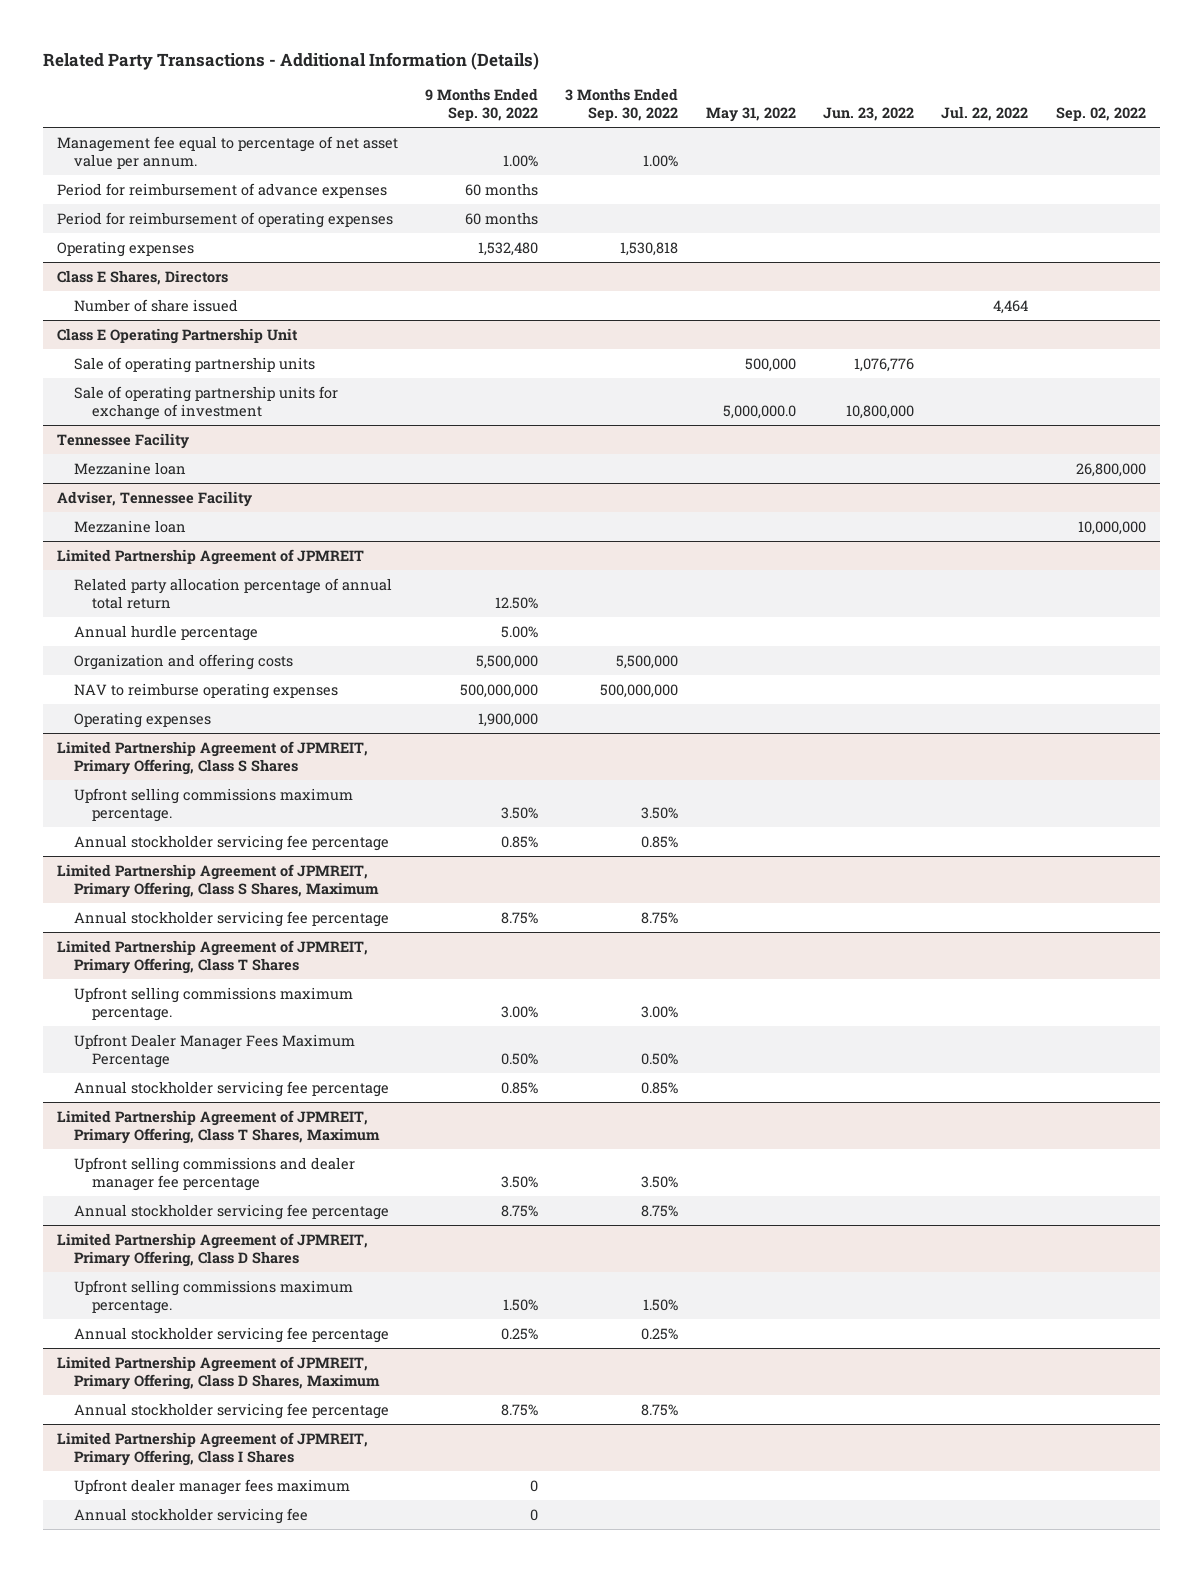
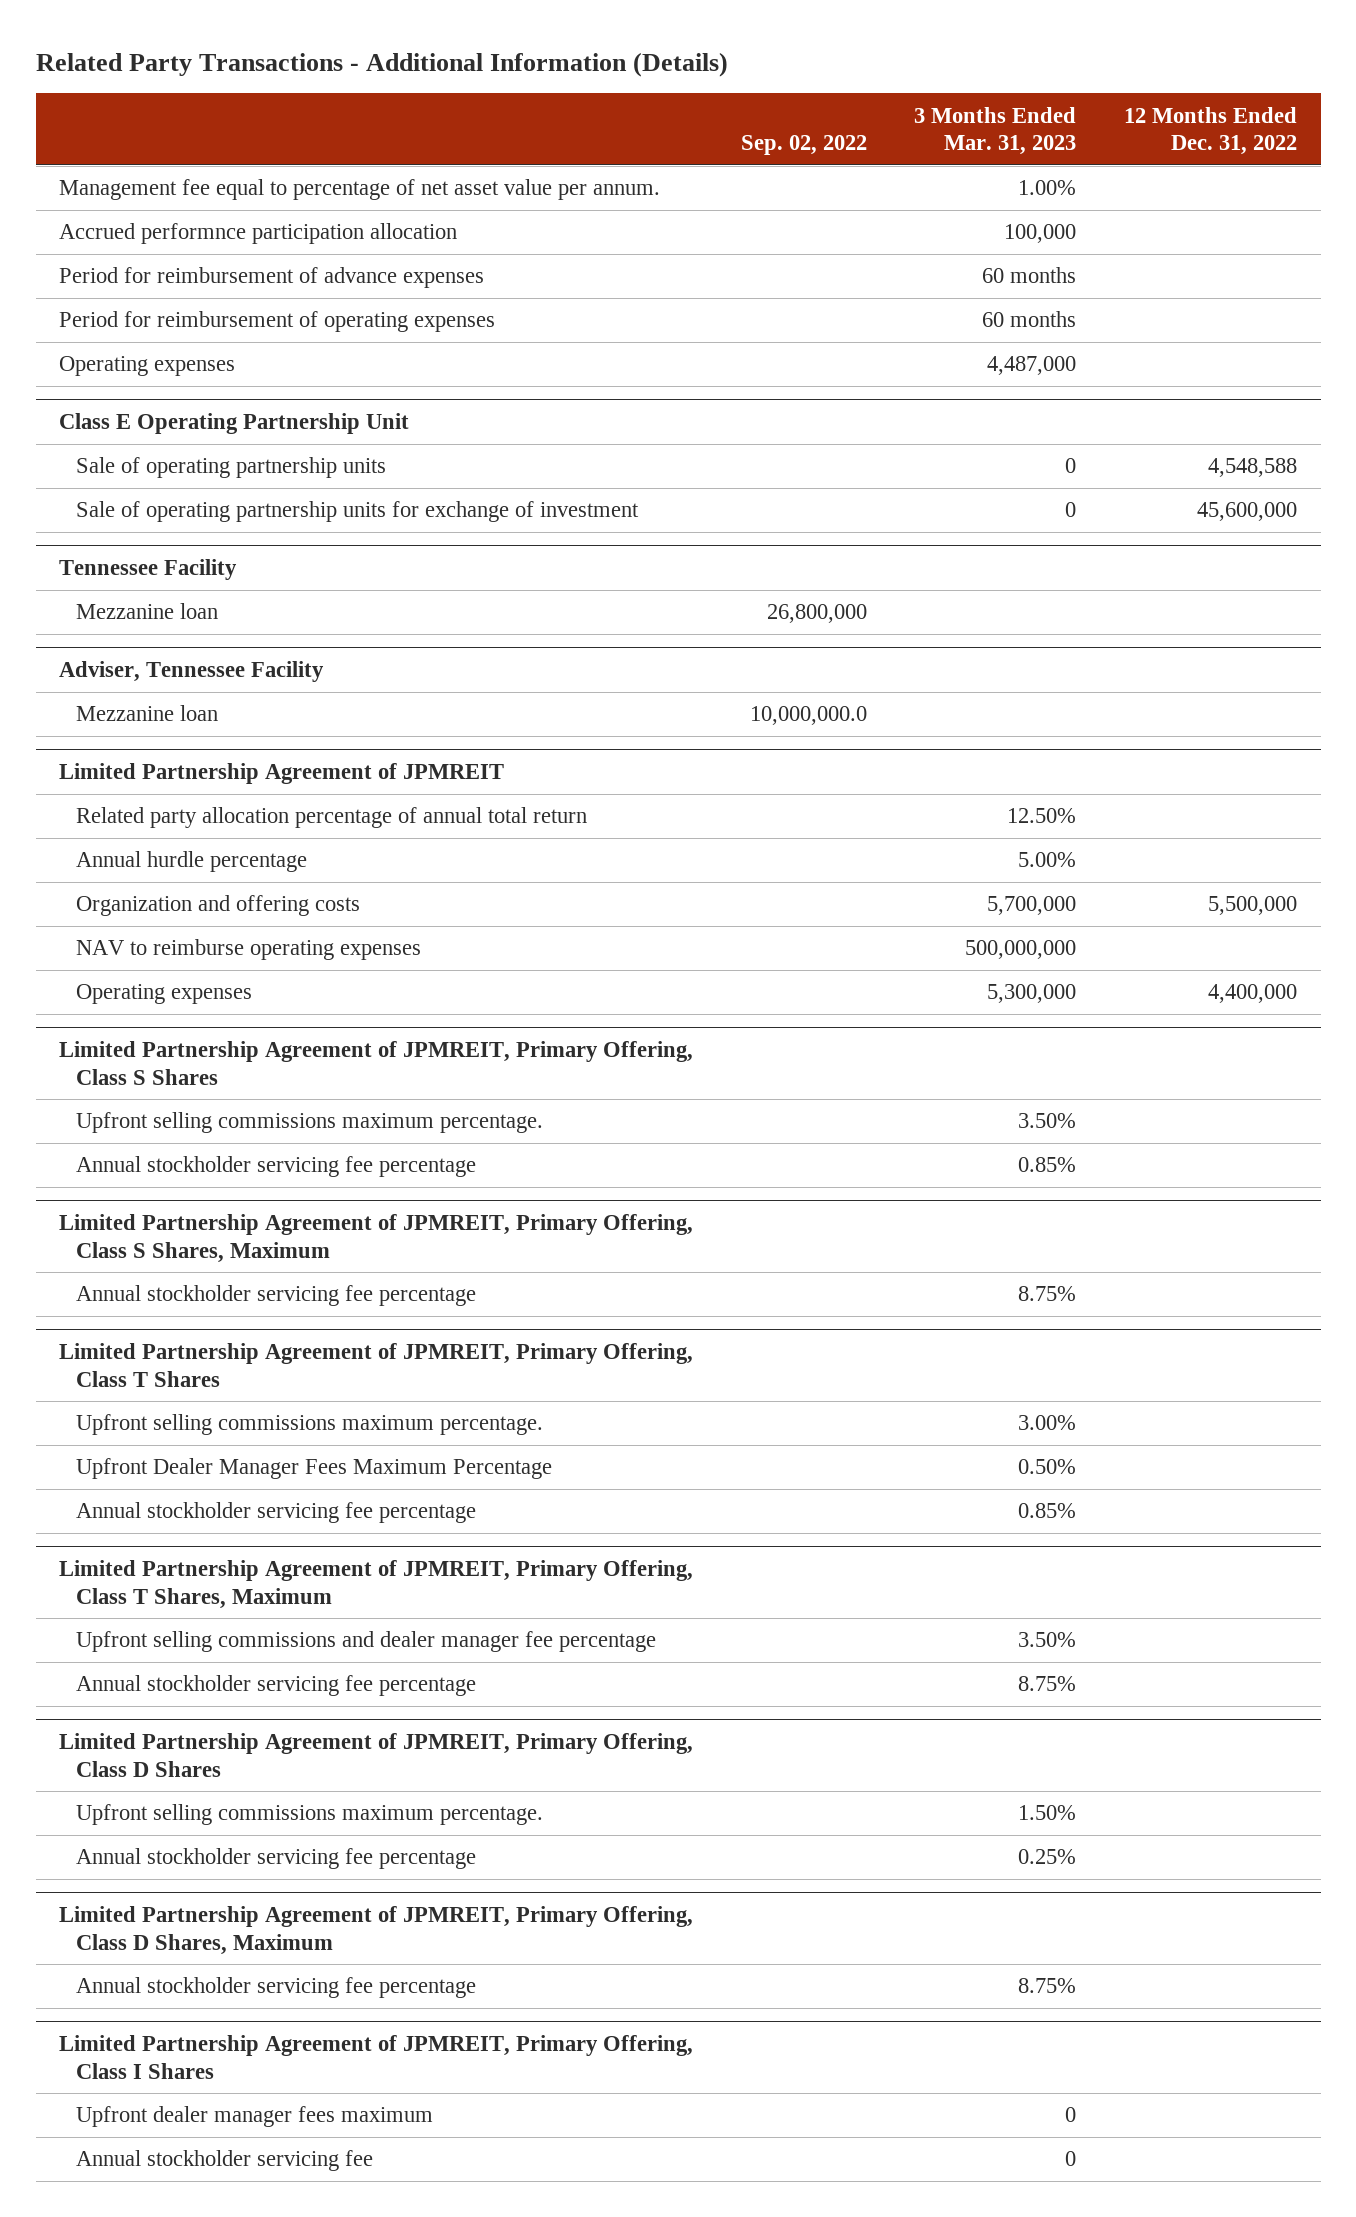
- | 9 Months Ended Sep. 30, 2022 | 3 Months Ended Sep. 30, 2022 | May 31, 2022 | Jun. 23, 2022 | Jul. 22, 2022 | Sep. 02, 2022
+ | Sep. 02, 2022 | 3 Months Ended Mar. 31, 2023 | 12 Months Ended Dec. 31, 2022
+ Accrued performnce participation allocation | | 100,000 |
- Class E Shares, Directors
- Number of share issued | | | | | 4,464 |
@ Adviser, Tennessee Facility
- Mezzanine loan | | | | | | 10,000,000
+ Mezzanine loan | 10,000,000.0 | |

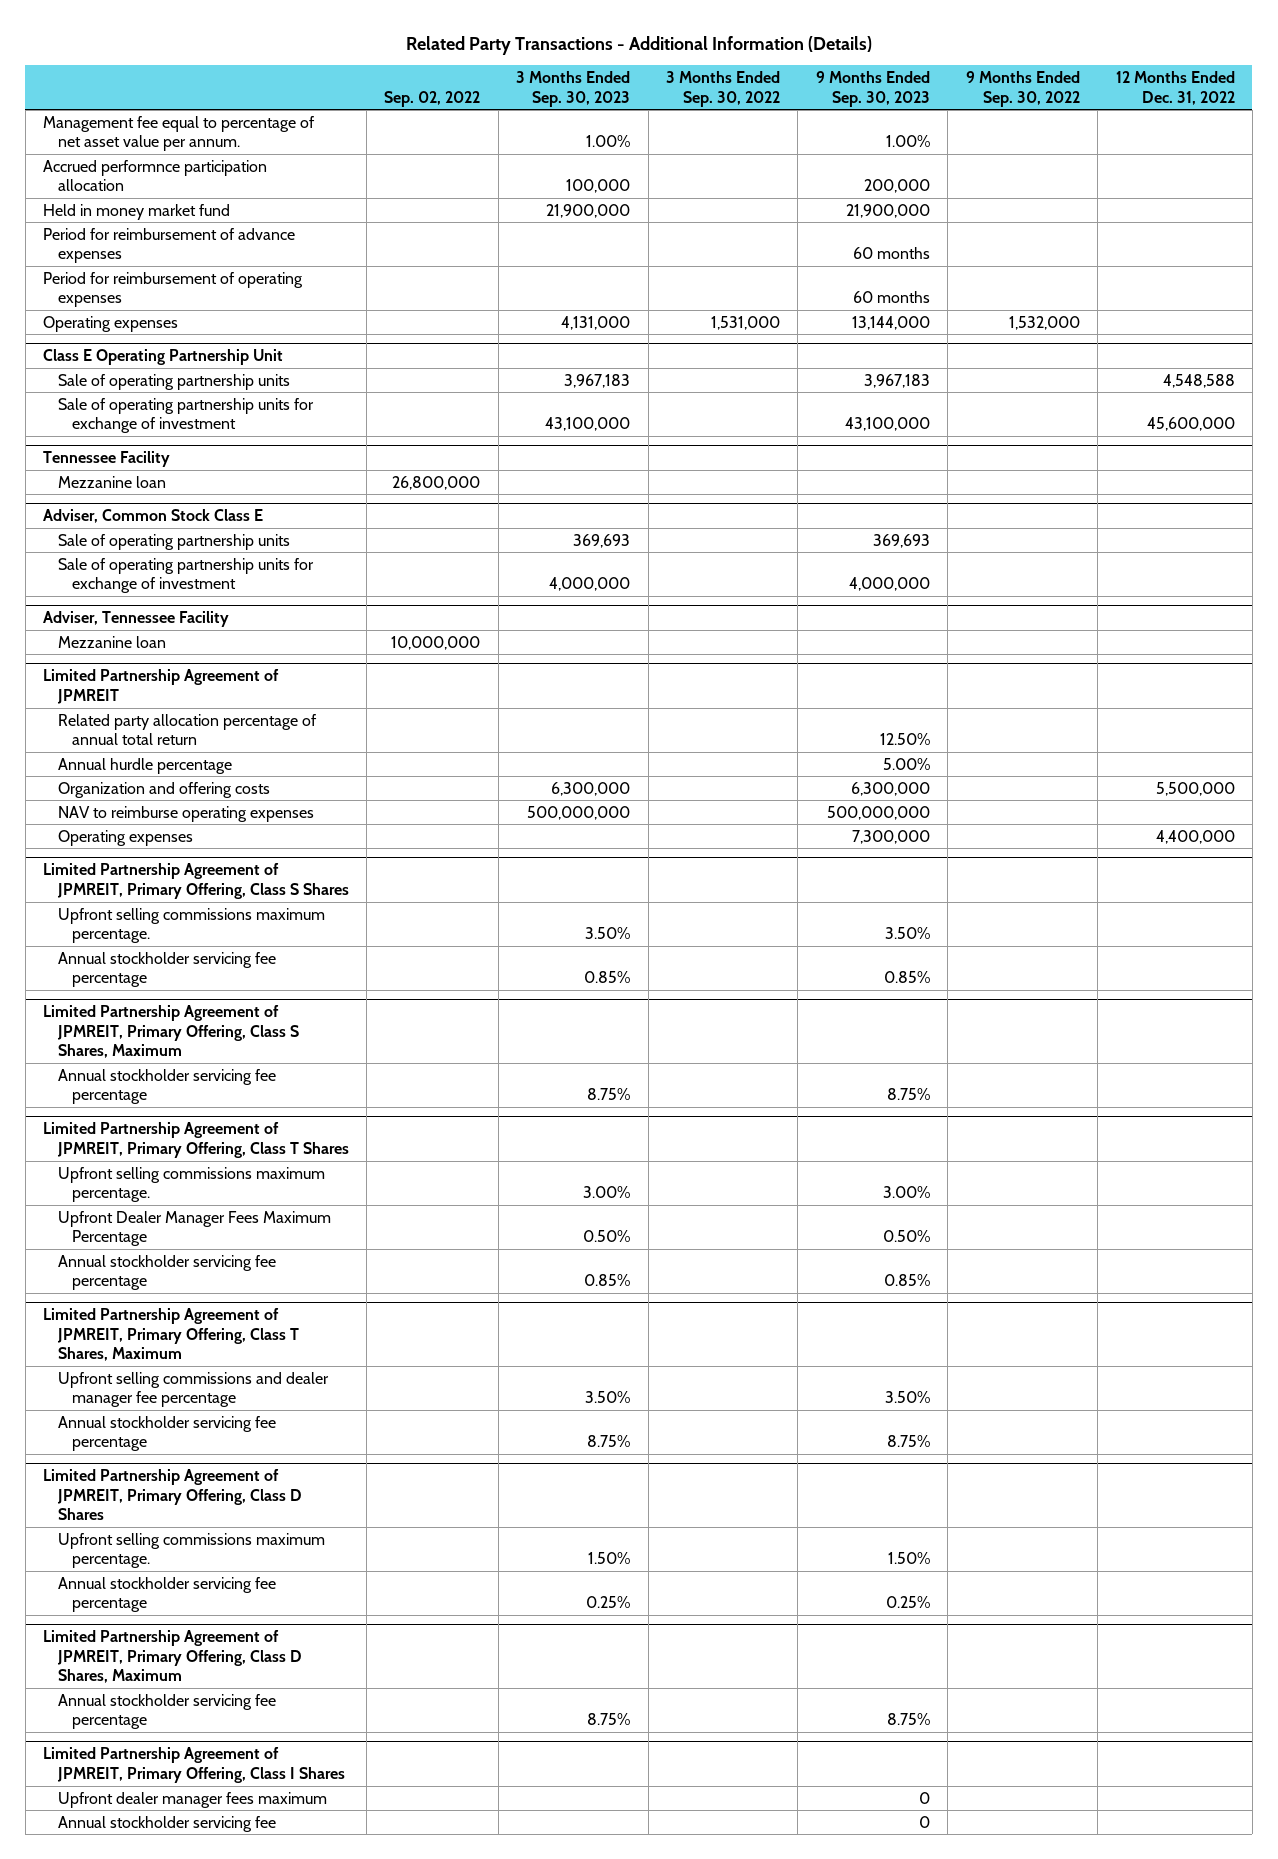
- | Sep. 02, 2022 | 3 Months Ended Mar. 31, 2023 | 12 Months Ended Dec. 31, 2022
+ | Sep. 02, 2022 | 3 Months Ended Sep. 30, 2023 | 3 Months Ended Sep. 30, 2022 | 9 Months Ended Sep. 30, 2023 | 9 Months Ended Sep. 30, 2022 | 12 Months Ended Dec. 31, 2022
+ Held in money market fund | | 21,900,000 | | 21,900,000 | |
+ Adviser, Common Stock Class E
+ Sale of operating partnership units | | 369,693 | | 369,693 | |
+ Sale of operating partnership units for exchange of investment | | 4,000,000 | | 4,000,000 | |
@ Adviser, Tennessee Facility
- Mezzanine loan | 10,000,000.0 | |
+ Mezzanine loan | 10,000,000 | | | | |

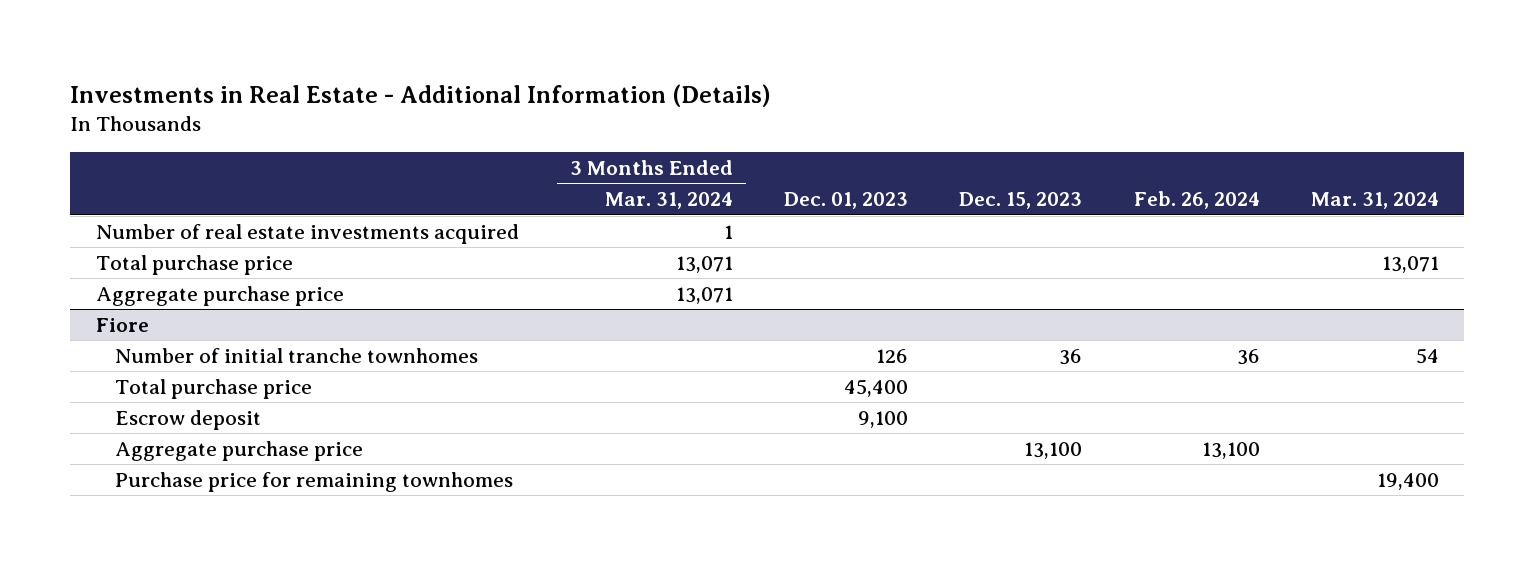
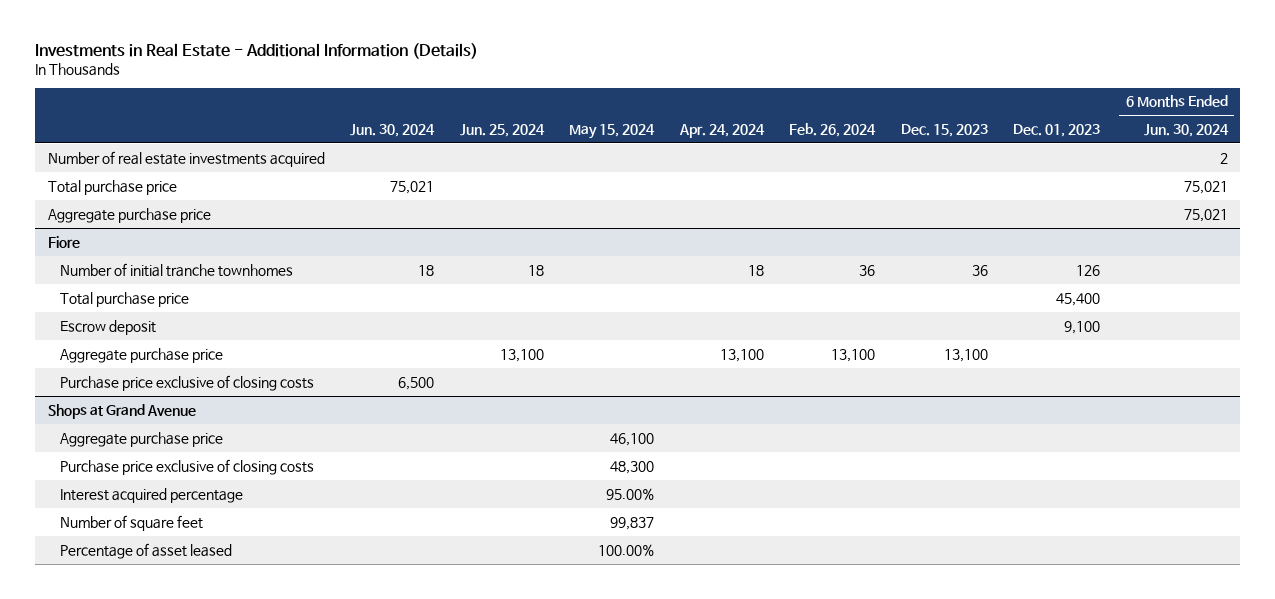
- | 3 Months Ended Mar. 31, 2024 | Dec. 01, 2023 | Dec. 15, 2023 | Feb. 26, 2024 | Mar. 31, 2024
+ | Jun. 30, 2024 | Jun. 25, 2024 | May 15, 2024 | Apr. 24, 2024 | Feb. 26, 2024 | Dec. 15, 2023 | Dec. 01, 2023 | 6 Months Ended Jun. 30, 2024
@ Fiore
- Purchase price for remaining townhomes | | | | | 19,400
+ Purchase price exclusive of closing costs | 6,500 | | | | | | |
+ Shops at Grand Avenue
+ Aggregate purchase price | | | 46,100 | | | | |
+ Purchase price exclusive of closing costs | | | 48,300 | | | | |
+ Interest acquired percentage | | | 95.00% | | | | |
+ Number of square feet | | | 99,837 | | | | |
+ Percentage of asset leased | | | 100.00% | | | | |

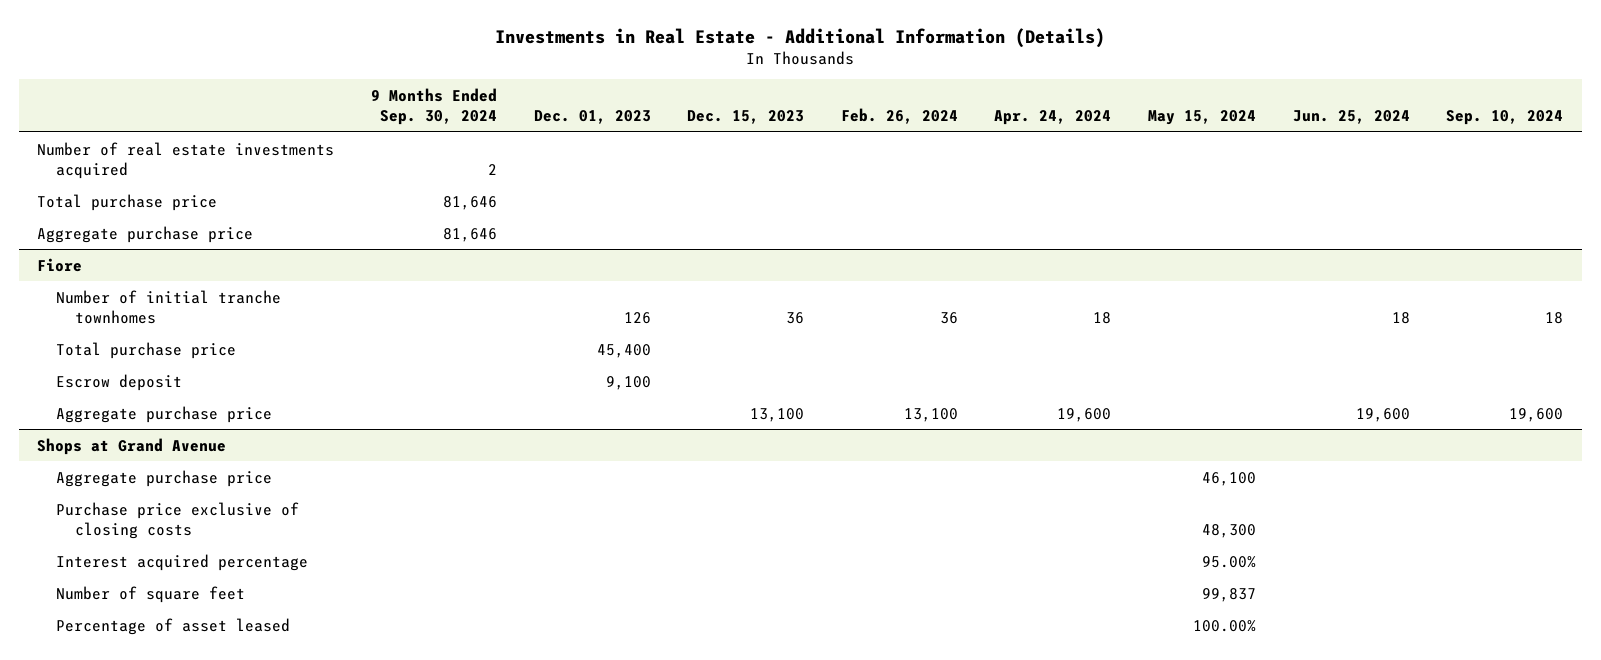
- | Jun. 30, 2024 | Jun. 25, 2024 | May 15, 2024 | Apr. 24, 2024 | Feb. 26, 2024 | Dec. 15, 2023 | Dec. 01, 2023 | 6 Months Ended Jun. 30, 2024
+ | 9 Months Ended Sep. 30, 2024 | Dec. 01, 2023 | Dec. 15, 2023 | Feb. 26, 2024 | Apr. 24, 2024 | May 15, 2024 | Jun. 25, 2024 | Sep. 10, 2024
@ Fiore
- Aggregate purchase price | | 13,100 | | 13,100 | 13,100 | 13,100 | |
- Purchase price exclusive of closing costs | 6,500 | | | | | | |
+ Aggregate purchase price | | | 13,100 | 13,100 | 19,600 | | 19,600 | 19,600

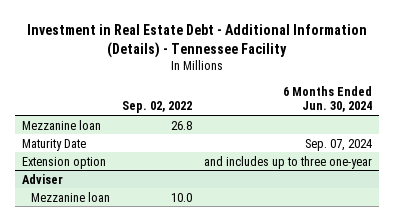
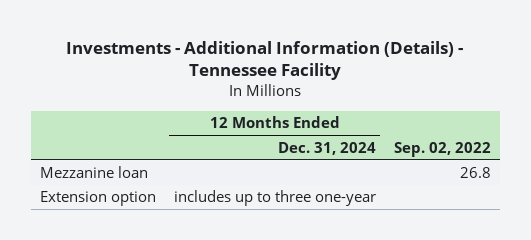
- Investment in Real Estate Debt - Additional Information (Details) - Tennessee Facility
+ Investments - Additional Information (Details) - Tennessee Facility
- | Sep. 02, 2022 | 6 Months Ended Jun. 30, 2024
+ | 12 Months Ended Dec. 31, 2024 | Sep. 02, 2022
- Maturity Date | | Sep. 07, 2024
- Adviser
- Mezzanine loan | 10.0 |

